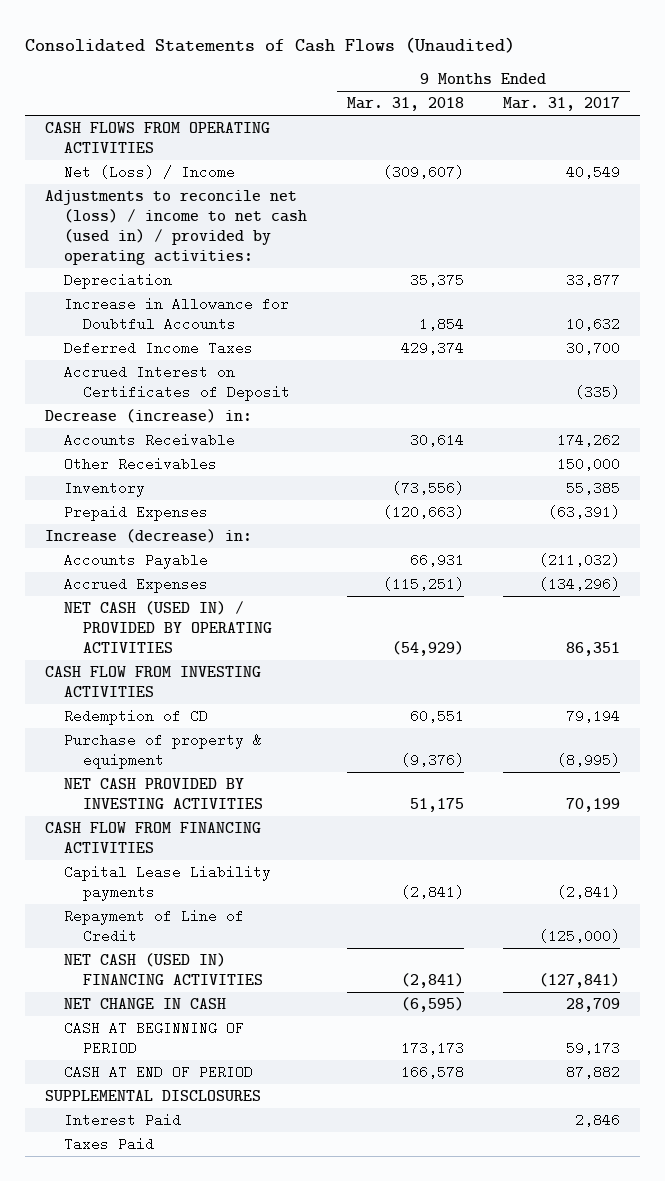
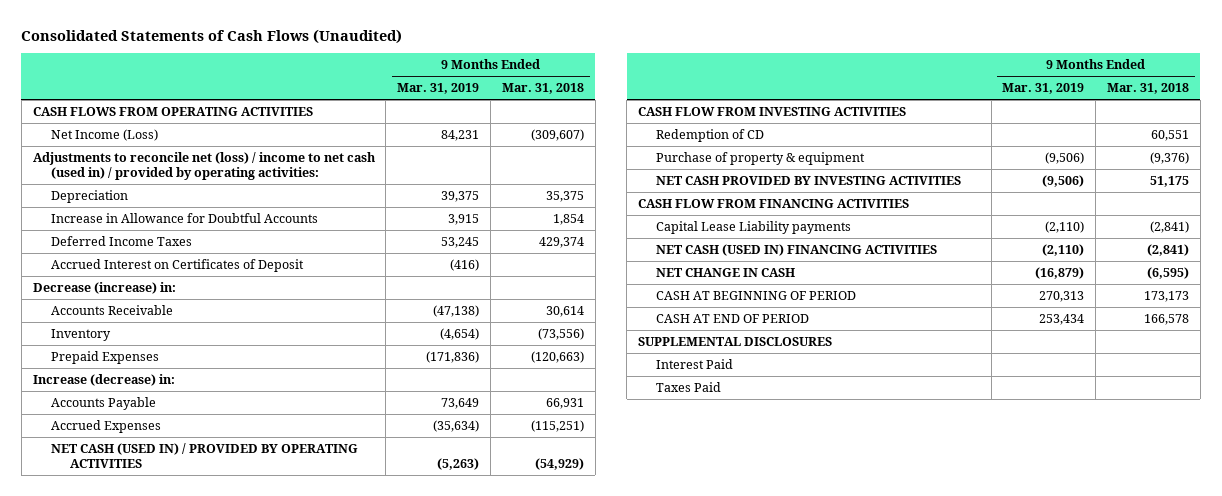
- | 9 Months Ended Mar. 31, 2018 | 9 Months Ended Mar. 31, 2017
+ | 9 Months Ended Mar. 31, 2019 | 9 Months Ended Mar. 31, 2018
- Net (Loss) / Income | (309,607) | 40,549
+ Net Income (Loss) | 84,231 | (309,607)
- Other Receivables | | 150,000
- Repayment of Line of Credit | | (125,000)

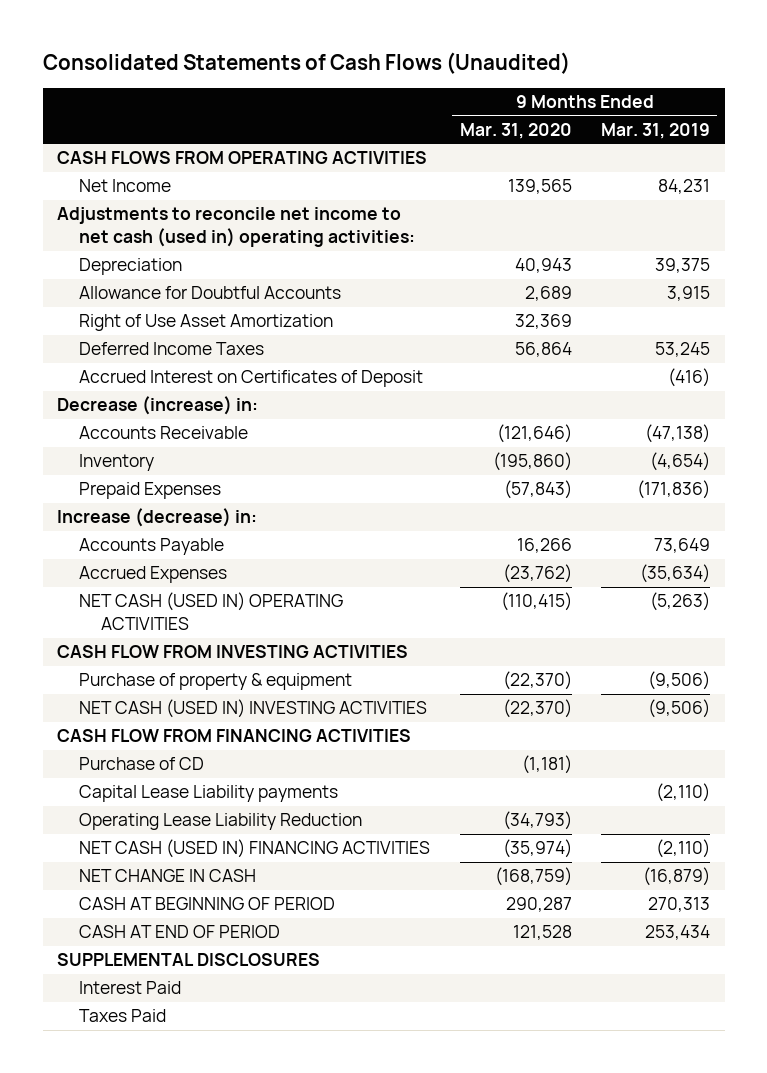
- | 9 Months Ended Mar. 31, 2019 | 9 Months Ended Mar. 31, 2018
+ | 9 Months Ended Mar. 31, 2020 | 9 Months Ended Mar. 31, 2019
- Net Income (Loss) | 84,231 | (309,607)
- Adjustments to reconcile net (loss) / income to net cash (used in) / provided by operating activities:
+ Net Income | 139,565 | 84,231
+ Adjustments to reconcile net income to net cash (used in) operating activities:
- Increase in Allowance for Doubtful Accounts | 3,915 | 1,854
+ Allowance for Doubtful Accounts | 2,689 | 3,915
+ Right of Use Asset Amortization | 32,369 |
- NET CASH (USED IN) / PROVIDED BY OPERATING ACTIVITIES | (5,263) | (54,929)
+ NET CASH (USED IN) OPERATING ACTIVITIES | (110,415) | (5,263)
- Redemption of CD | | 60,551
- NET CASH PROVIDED BY INVESTING ACTIVITIES | (9,506) | 51,175
+ NET CASH (USED IN) INVESTING ACTIVITIES | (22,370) | (9,506)
+ Purchase of CD | (1,181) |
+ Operating Lease Liability Reduction | (34,793) |

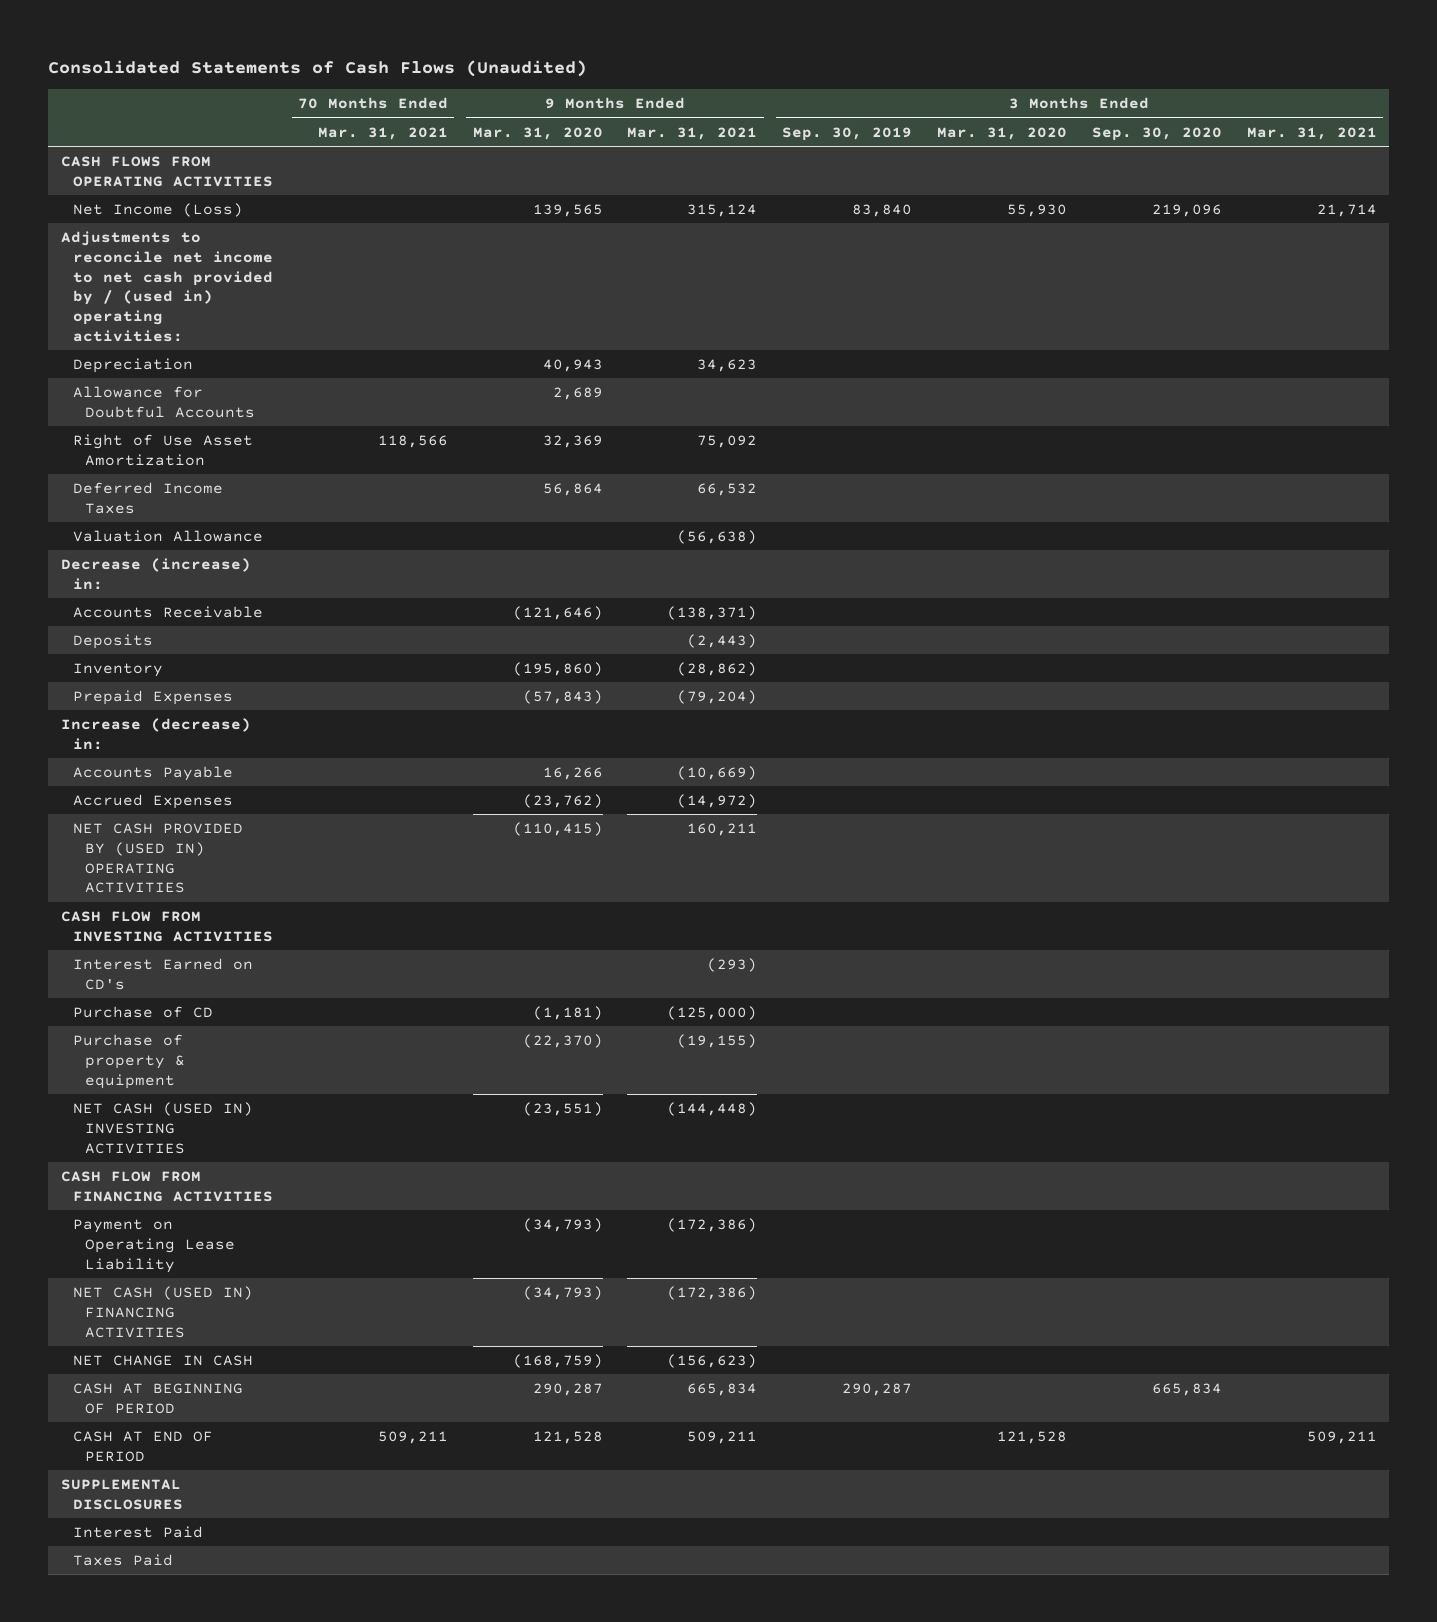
- | 9 Months Ended Mar. 31, 2020 | 9 Months Ended Mar. 31, 2019
+ | 70 Months Ended Mar. 31, 2021 | 9 Months Ended Mar. 31, 2020 | 9 Months Ended Mar. 31, 2021 | 3 Months Ended Sep. 30, 2019 | 3 Months Ended Mar. 31, 2020 | 3 Months Ended Sep. 30, 2020 | 3 Months Ended Mar. 31, 2021
- Net Income | 139,565 | 84,231
- Adjustments to reconcile net income to net cash (used in) operating activities:
+ Net Income (Loss) | | 139,565 | 315,124 | 83,840 | 55,930 | 219,096 | 21,714
+ Adjustments to reconcile net income to net cash provided by / (used in) operating activities:
- Accrued Interest on Certificates of Deposit | | (416)
+ Valuation Allowance | | | (56,638) | | | |
+ Deposits | | | (2,443) | | | |
- NET CASH (USED IN) OPERATING ACTIVITIES | (110,415) | (5,263)
+ NET CASH PROVIDED BY (USED IN) OPERATING ACTIVITIES | | (110,415) | 160,211 | | | |
+ Interest Earned on CD's | | | (293) | | | |
moved up: Purchase of CD | | (1,181) | (125,000) | | | |
- NET CASH (USED IN) INVESTING ACTIVITIES | (22,370) | (9,506)
+ NET CASH (USED IN) INVESTING ACTIVITIES | | (23,551) | (144,448) | | | |
- Capital Lease Liability payments | | (2,110)
- Operating Lease Liability Reduction | (34,793) |
- NET CASH (USED IN) FINANCING ACTIVITIES | (35,974) | (2,110)
+ Payment on Operating Lease Liability | | (34,793) | (172,386) | | | |
+ NET CASH (USED IN) FINANCING ACTIVITIES | | (34,793) | (172,386) | | | |

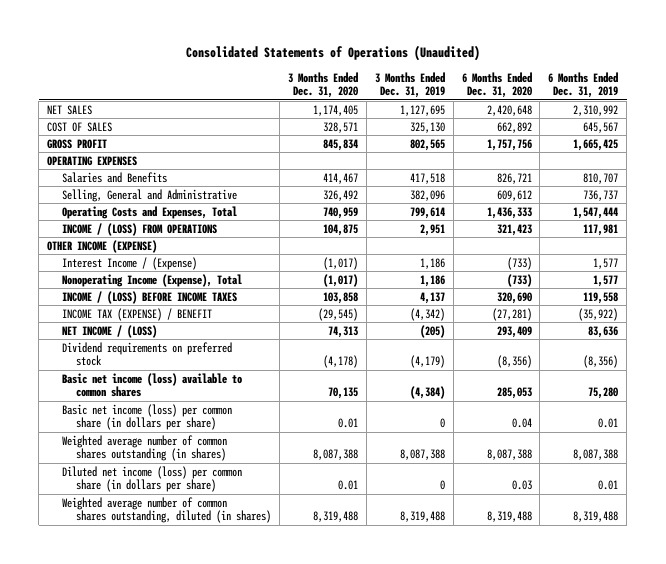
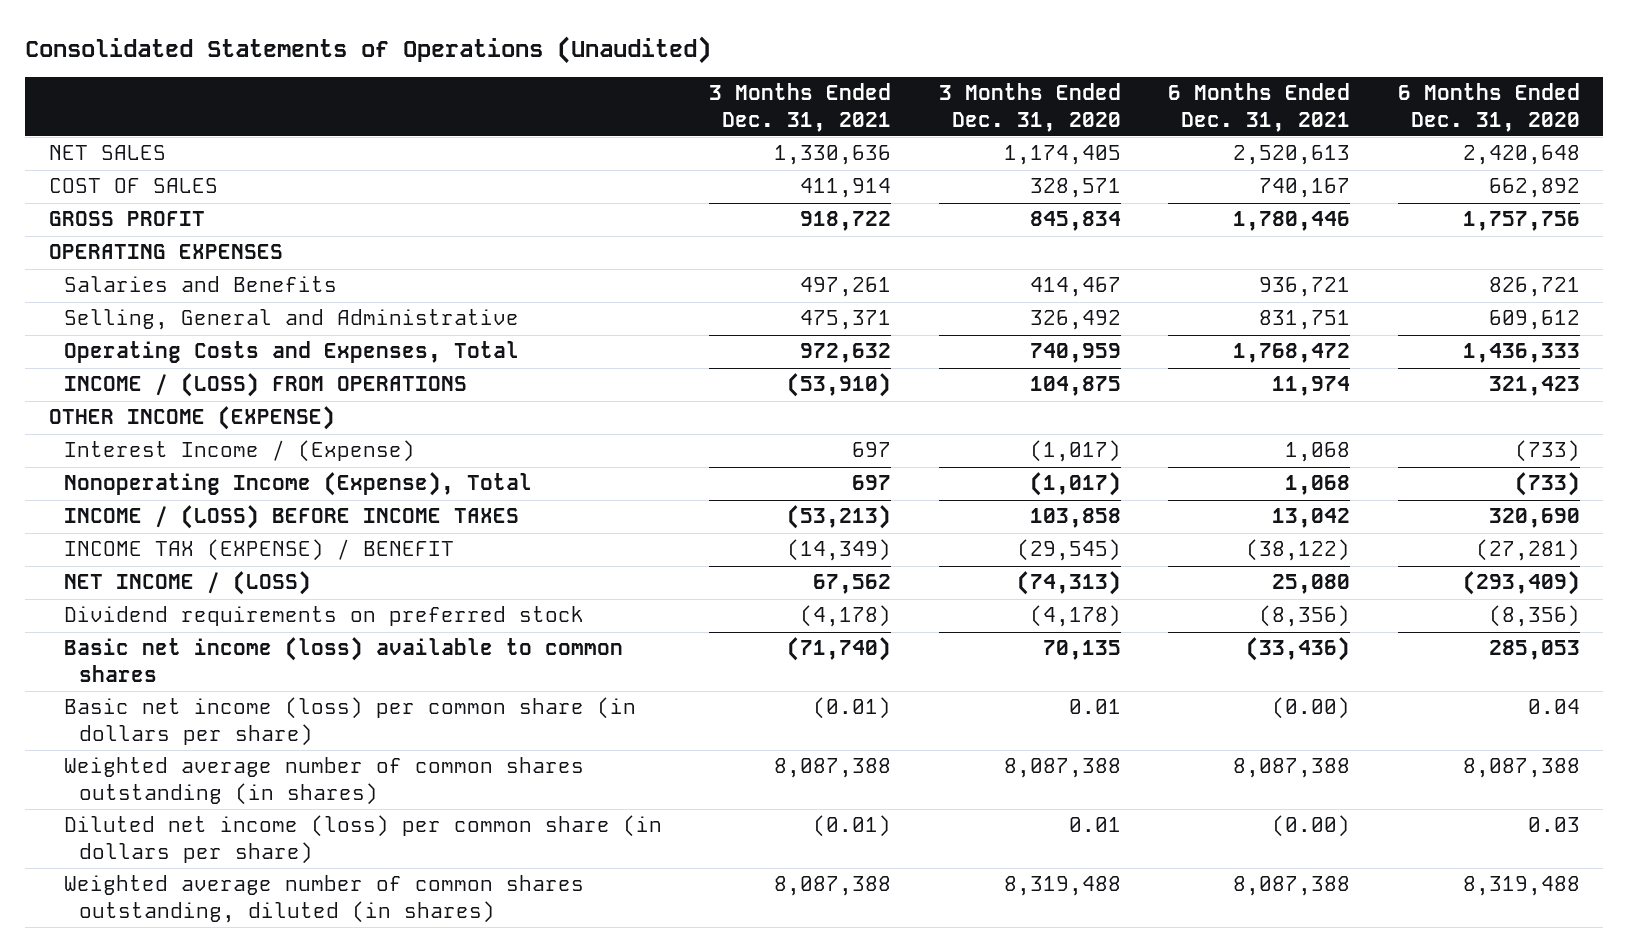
- | 3 Months Ended Dec. 31, 2020 | 3 Months Ended Dec. 31, 2019 | 6 Months Ended Dec. 31, 2020 | 6 Months Ended Dec. 31, 2019
+ | 3 Months Ended Dec. 31, 2021 | 3 Months Ended Dec. 31, 2020 | 6 Months Ended Dec. 31, 2021 | 6 Months Ended Dec. 31, 2020
- NET INCOME / (LOSS) | 74,313 | (205) | 293,409 | 83,636
+ NET INCOME / (LOSS) | 67,562 | (74,313) | 25,080 | (293,409)

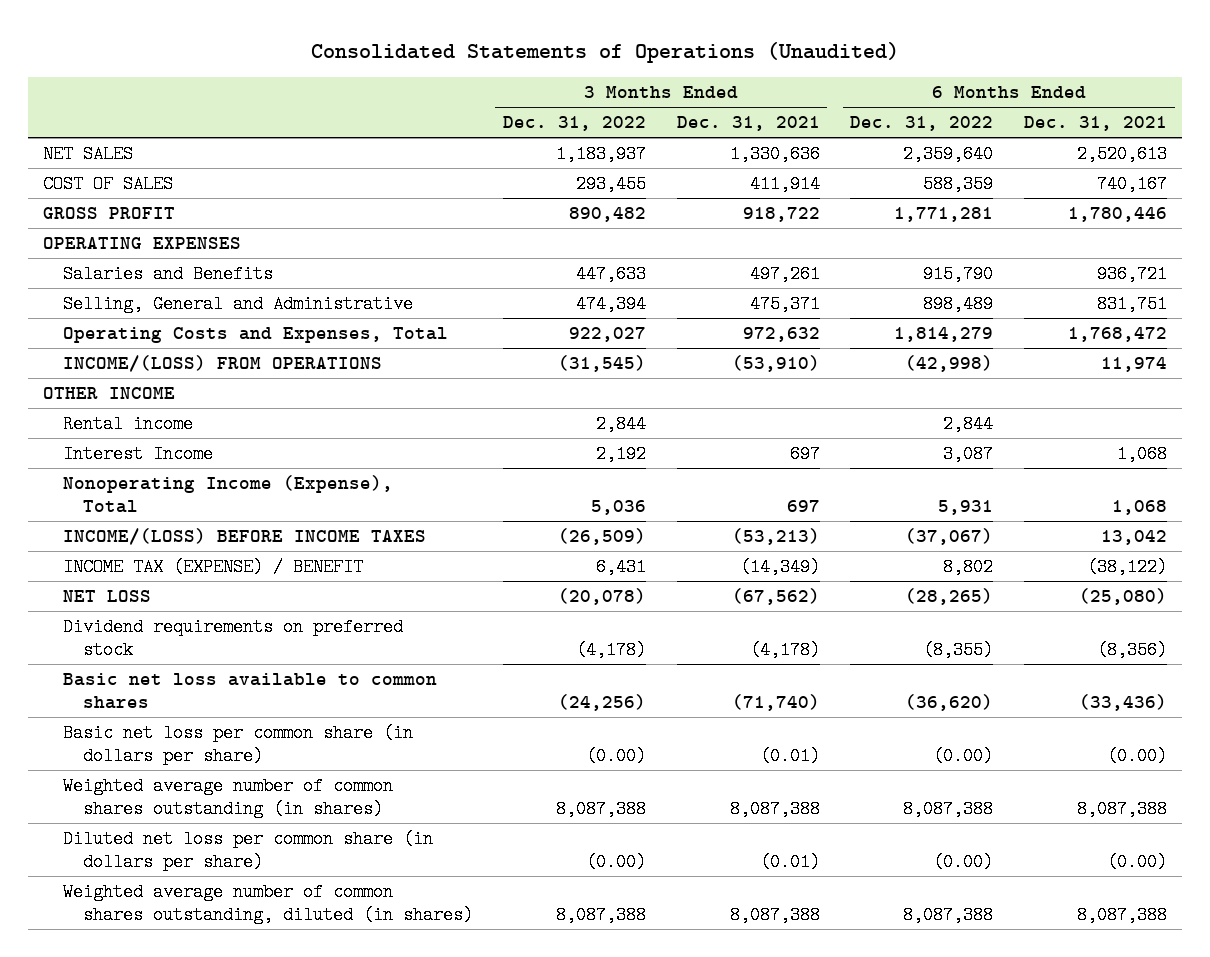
- | 3 Months Ended Dec. 31, 2021 | 3 Months Ended Dec. 31, 2020 | 6 Months Ended Dec. 31, 2021 | 6 Months Ended Dec. 31, 2020
+ | 3 Months Ended Dec. 31, 2022 | 3 Months Ended Dec. 31, 2021 | 6 Months Ended Dec. 31, 2022 | 6 Months Ended Dec. 31, 2021
- INCOME / (LOSS) FROM OPERATIONS | (53,910) | 104,875 | 11,974 | 321,423
- OTHER INCOME (EXPENSE)
- Interest Income / (Expense) | 697 | (1,017) | 1,068 | (733)
+ INCOME/(LOSS) FROM OPERATIONS | (31,545) | (53,910) | (42,998) | 11,974
+ OTHER INCOME
+ Rental income | 2,844 | | 2,844 |
+ Interest Income | 2,192 | 697 | 3,087 | 1,068
- INCOME / (LOSS) BEFORE INCOME TAXES | (53,213) | 103,858 | 13,042 | 320,690
+ INCOME/(LOSS) BEFORE INCOME TAXES | (26,509) | (53,213) | (37,067) | 13,042
- NET INCOME / (LOSS) | 67,562 | (74,313) | 25,080 | (293,409)
+ NET LOSS | (20,078) | (67,562) | (28,265) | (25,080)
- Basic net income (loss) available to common shares | (71,740) | 70,135 | (33,436) | 285,053
- Basic net income (loss) per common share (in dollars per share) | (0.01) | 0.01 | (0.00) | 0.04
+ Basic net loss available to common shares | (24,256) | (71,740) | (36,620) | (33,436)
+ Basic net loss per common share (in dollars per share) | (0.00) | (0.01) | (0.00) | (0.00)
- Diluted net income (loss) per common share (in dollars per share) | (0.01) | 0.01 | (0.00) | 0.03
+ Diluted net loss per common share (in dollars per share) | (0.00) | (0.01) | (0.00) | (0.00)

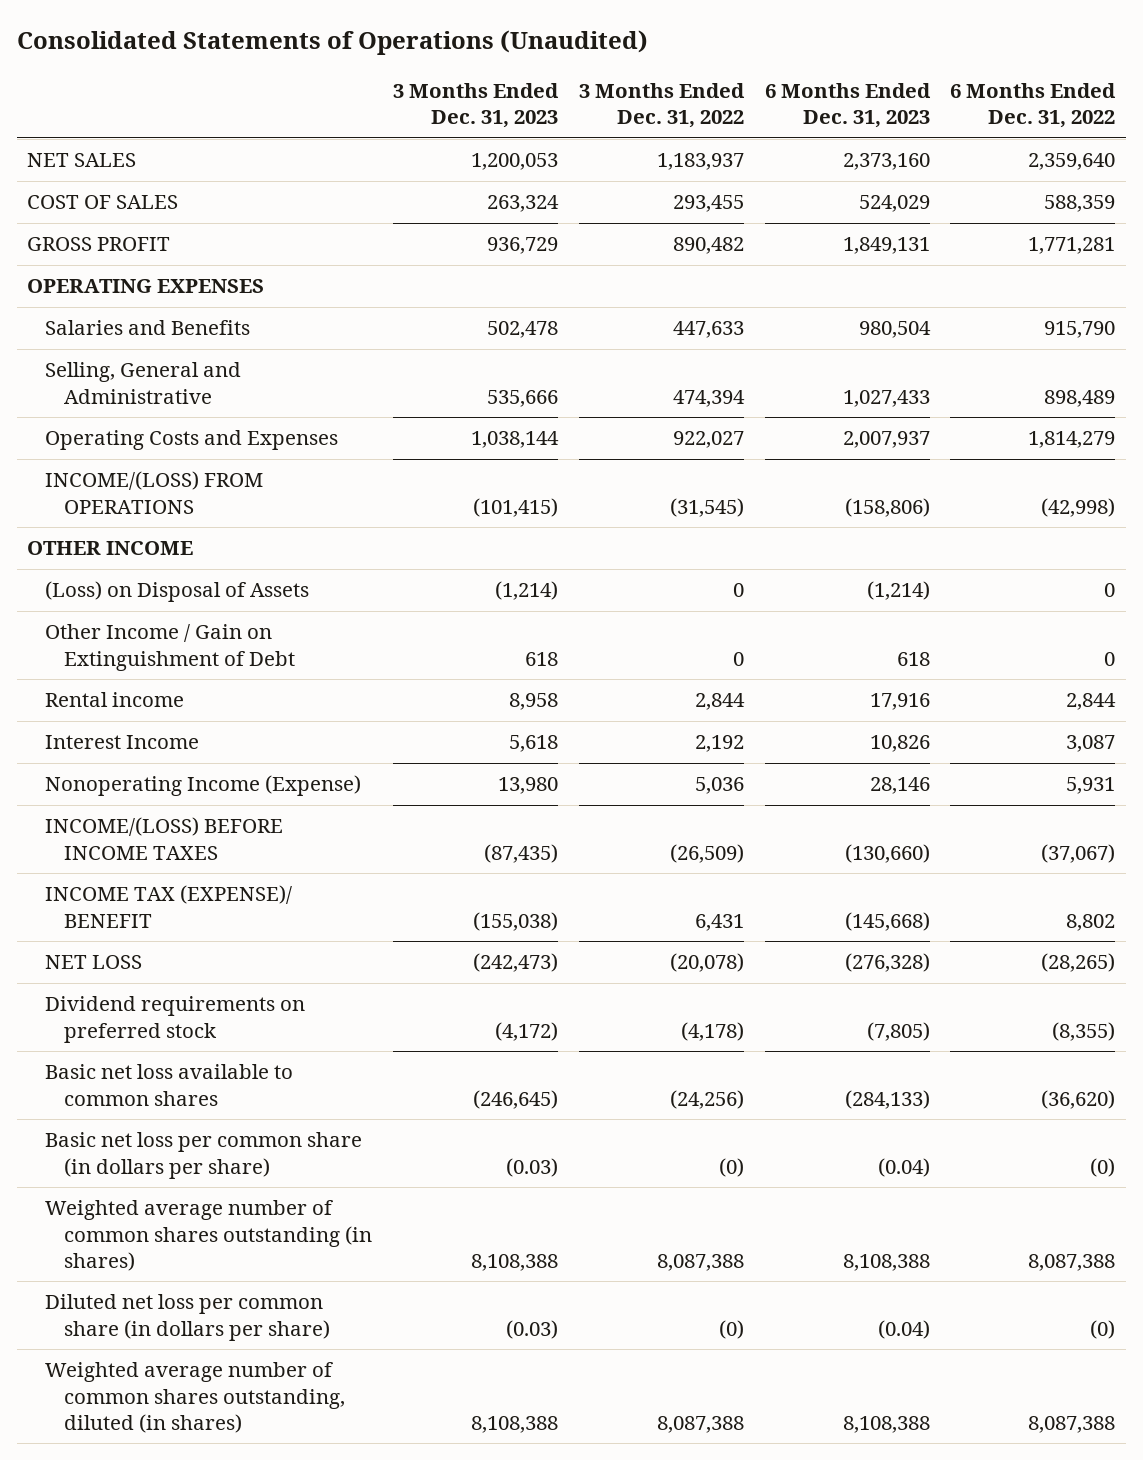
- | 3 Months Ended Dec. 31, 2022 | 3 Months Ended Dec. 31, 2021 | 6 Months Ended Dec. 31, 2022 | 6 Months Ended Dec. 31, 2021
+ | 3 Months Ended Dec. 31, 2023 | 3 Months Ended Dec. 31, 2022 | 6 Months Ended Dec. 31, 2023 | 6 Months Ended Dec. 31, 2022
- Operating Costs and Expenses, Total | 922,027 | 972,632 | 1,814,279 | 1,768,472
+ Operating Costs and Expenses | 1,038,144 | 922,027 | 2,007,937 | 1,814,279
+ (Loss) on Disposal of Assets | (1,214) | 0 | (1,214) | 0
+ Other Income / Gain on Extinguishment of Debt | 618 | 0 | 618 | 0
- Nonoperating Income (Expense), Total | 5,036 | 697 | 5,931 | 1,068
+ Nonoperating Income (Expense) | 13,980 | 5,036 | 28,146 | 5,931
- INCOME TAX (EXPENSE) / BENEFIT | 6,431 | (14,349) | 8,802 | (38,122)
+ INCOME TAX (EXPENSE)/ BENEFIT | (155,038) | 6,431 | (145,668) | 8,802
- Basic net loss per common share (in dollars per share) | (0.00) | (0.01) | (0.00) | (0.00)
+ Basic net loss per common share (in dollars per share) | (0.03) | (0) | (0.04) | (0)
- Diluted net loss per common share (in dollars per share) | (0.00) | (0.01) | (0.00) | (0.00)
+ Diluted net loss per common share (in dollars per share) | (0.03) | (0) | (0.04) | (0)

